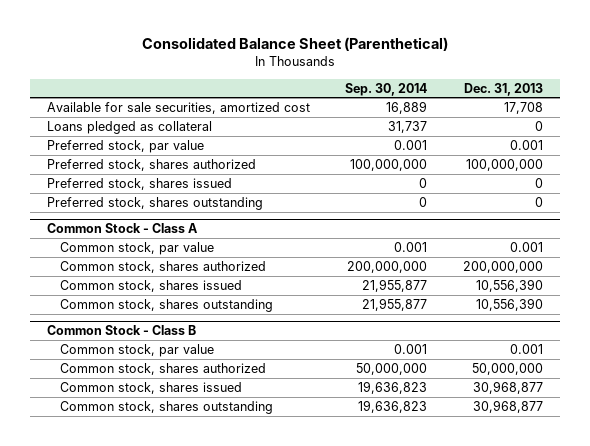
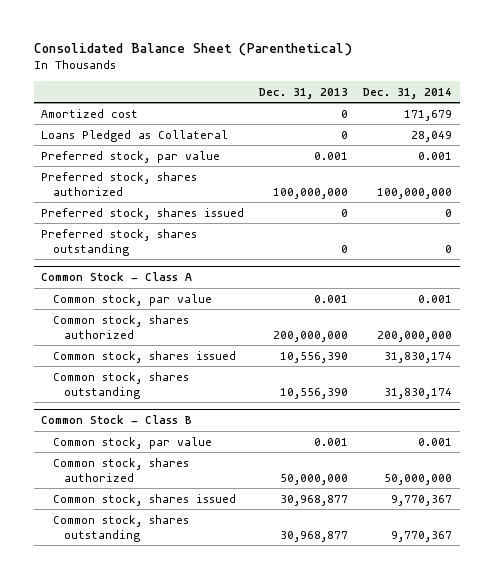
- | Sep. 30, 2014 | Dec. 31, 2013
+ | Dec. 31, 2013 | Dec. 31, 2014
- Available for sale securities, amortized cost | 16,889 | 17,708
- Loans pledged as collateral | 31,737 | 0
+ Amortized cost | 0 | 171,679
+ Loans Pledged as Collateral | 0 | 28,049

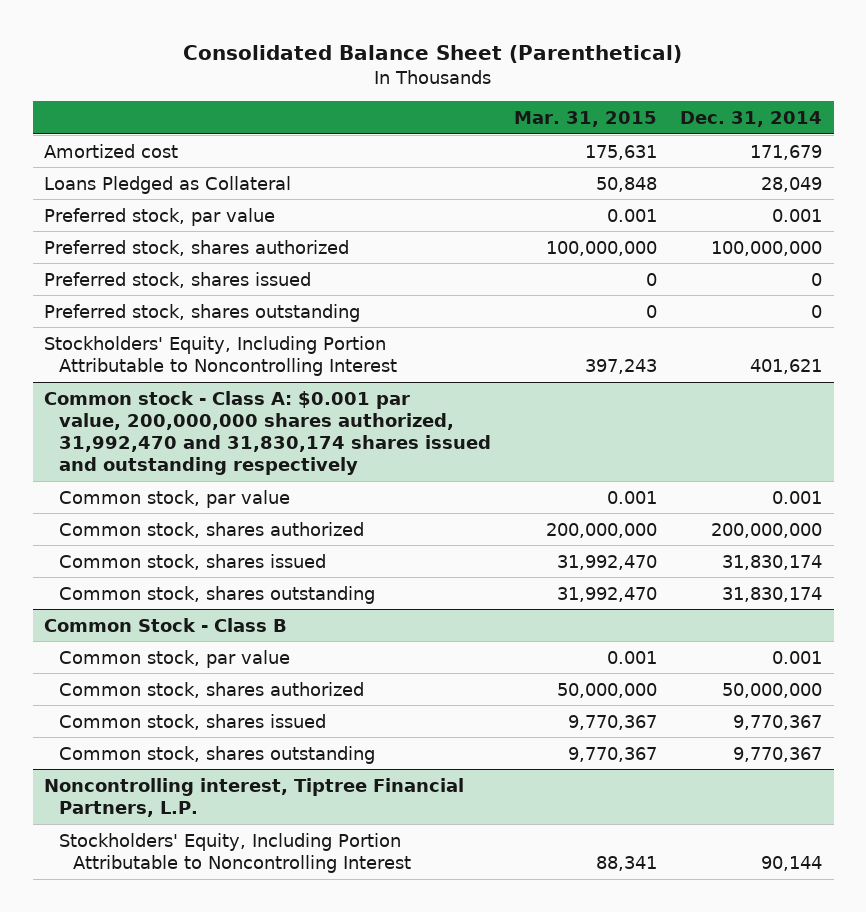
- | Dec. 31, 2013 | Dec. 31, 2014
+ | Mar. 31, 2015 | Dec. 31, 2014
- Common Stock - Class A
+ Stockholders' Equity, Including Portion Attributable to Noncontrolling Interest | 397,243 | 401,621
+ Common stock - Class A: $0.001 par value, 200,000,000 shares authorized, 31,992,470 and 31,830,174 shares issued and outstanding respectively
+ Noncontrolling interest, Tiptree Financial Partners, L.P.
+ Stockholders' Equity, Including Portion Attributable to Noncontrolling Interest | 88,341 | 90,144

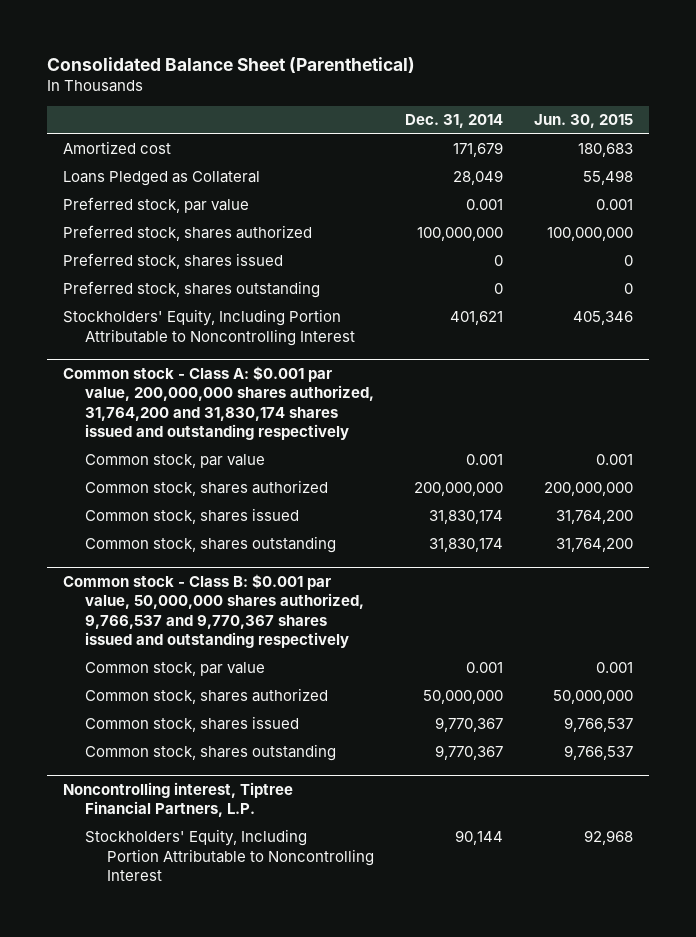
- | Mar. 31, 2015 | Dec. 31, 2014
+ | Dec. 31, 2014 | Jun. 30, 2015
- Common stock - Class A: $0.001 par value, 200,000,000 shares authorized, 31,992,470 and 31,830,174 shares issued and outstanding respectively
+ Common stock - Class A: $0.001 par value, 200,000,000 shares authorized, 31,764,200 and 31,830,174 shares issued and outstanding respectively
- Common Stock - Class B
+ Common stock - Class B: $0.001 par value, 50,000,000 shares authorized, 9,766,537 and 9,770,367 shares issued and outstanding respectively

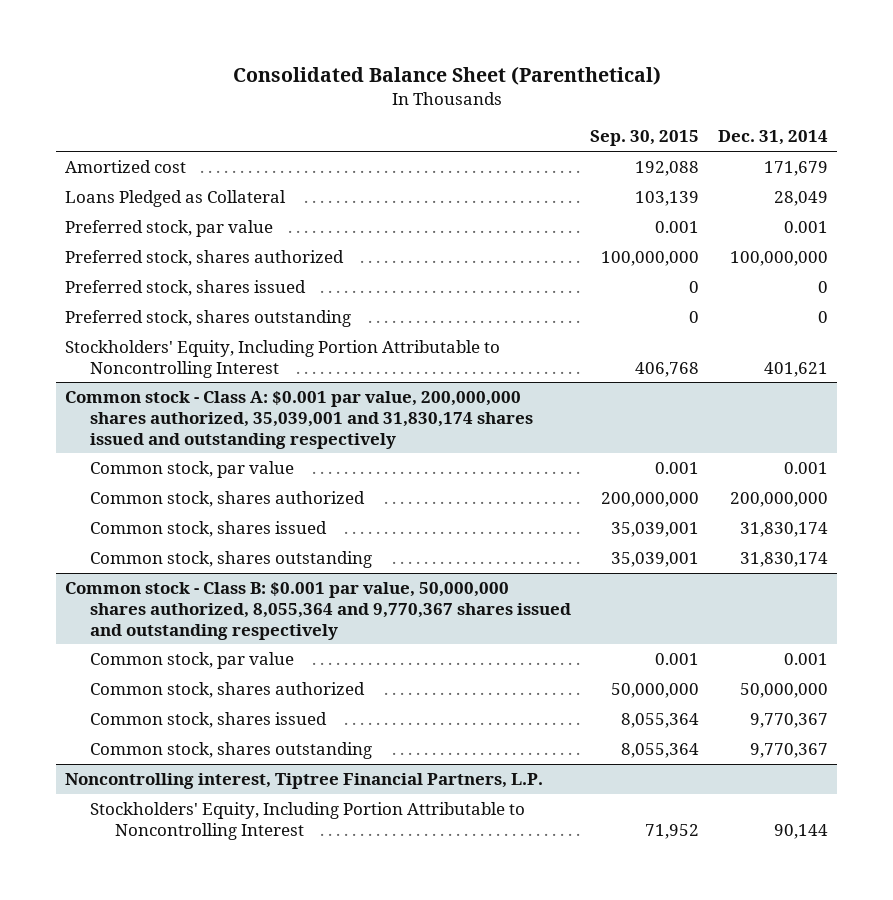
- | Dec. 31, 2014 | Jun. 30, 2015
+ | Sep. 30, 2015 | Dec. 31, 2014
- Common stock - Class A: $0.001 par value, 200,000,000 shares authorized, 31,764,200 and 31,830,174 shares issued and outstanding respectively
+ Common stock - Class A: $0.001 par value, 200,000,000 shares authorized, 35,039,001 and 31,830,174 shares issued and outstanding respectively
- Common stock - Class B: $0.001 par value, 50,000,000 shares authorized, 9,766,537 and 9,770,367 shares issued and outstanding respectively
+ Common stock - Class B: $0.001 par value, 50,000,000 shares authorized, 8,055,364 and 9,770,367 shares issued and outstanding respectively

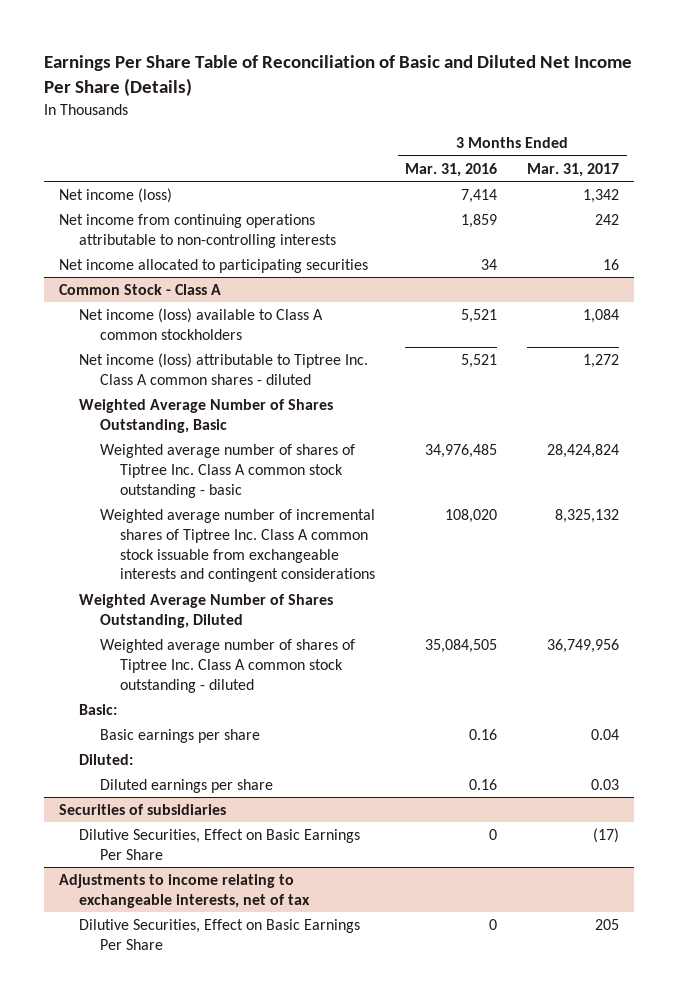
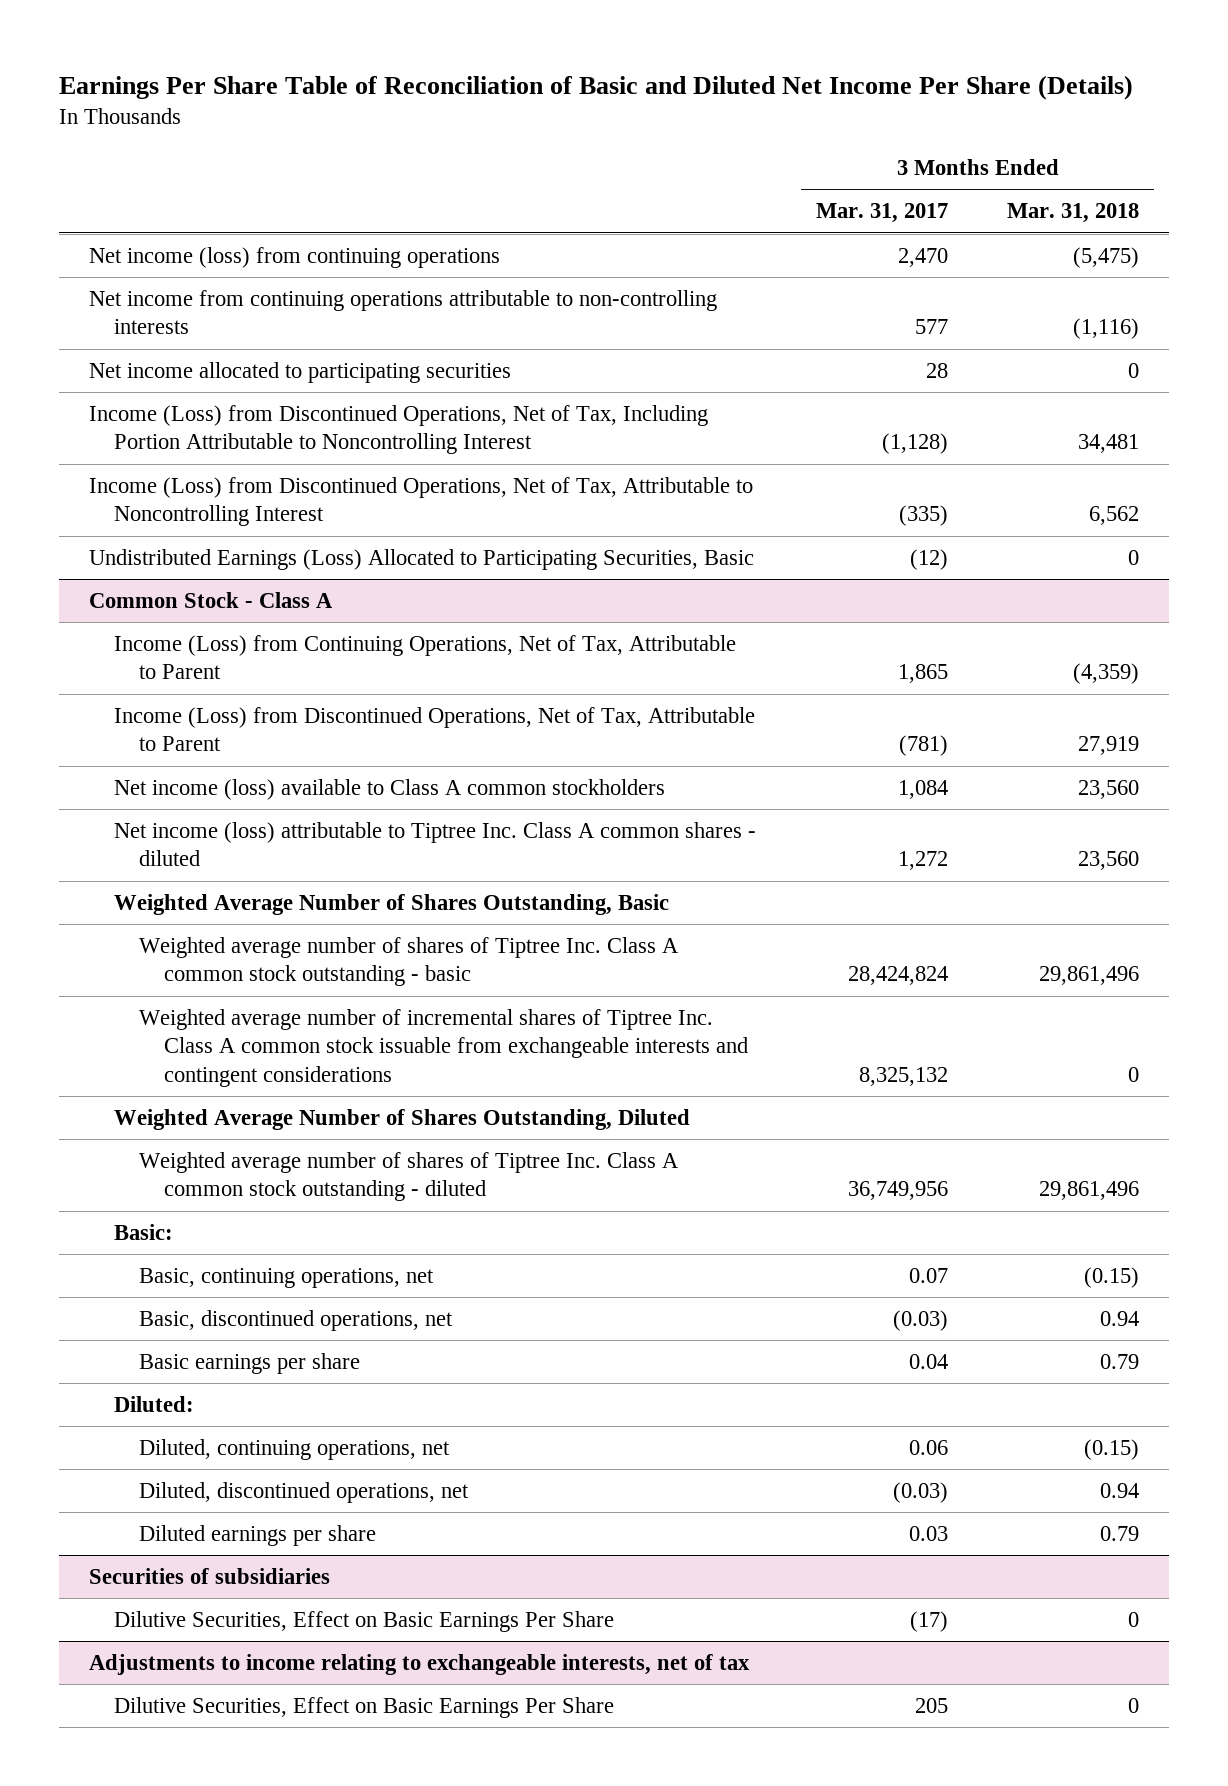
- | 3 Months Ended Mar. 31, 2016 | 3 Months Ended Mar. 31, 2017
+ | 3 Months Ended Mar. 31, 2017 | 3 Months Ended Mar. 31, 2018
- Net income (loss) | 7,414 | 1,342
- Net income from continuing operations attributable to non-controlling interests | 1,859 | 242
- Net income allocated to participating securities | 34 | 16
+ Net income (loss) from continuing operations | 2,470 | (5,475)
+ Net income from continuing operations attributable to non-controlling interests | 577 | (1,116)
+ Net income allocated to participating securities | 28 | 0
+ Income (Loss) from Discontinued Operations, Net of Tax, Including Portion Attributable to Noncontrolling Interest | (1,128) | 34,481
+ Income (Loss) from Discontinued Operations, Net of Tax, Attributable to Noncontrolling Interest | (335) | 6,562
+ Undistributed Earnings (Loss) Allocated to Participating Securities, Basic | (12) | 0
@ Common Stock - Class A
+ Income (Loss) from Continuing Operations, Net of Tax, Attributable to Parent | 1,865 | (4,359)
+ Income (Loss) from Discontinued Operations, Net of Tax, Attributable to Parent | (781) | 27,919
+ Basic, continuing operations, net | 0.07 | (0.15)
+ Basic, discontinued operations, net | (0.03) | 0.94
+ Diluted, continuing operations, net | 0.06 | (0.15)
+ Diluted, discontinued operations, net | (0.03) | 0.94

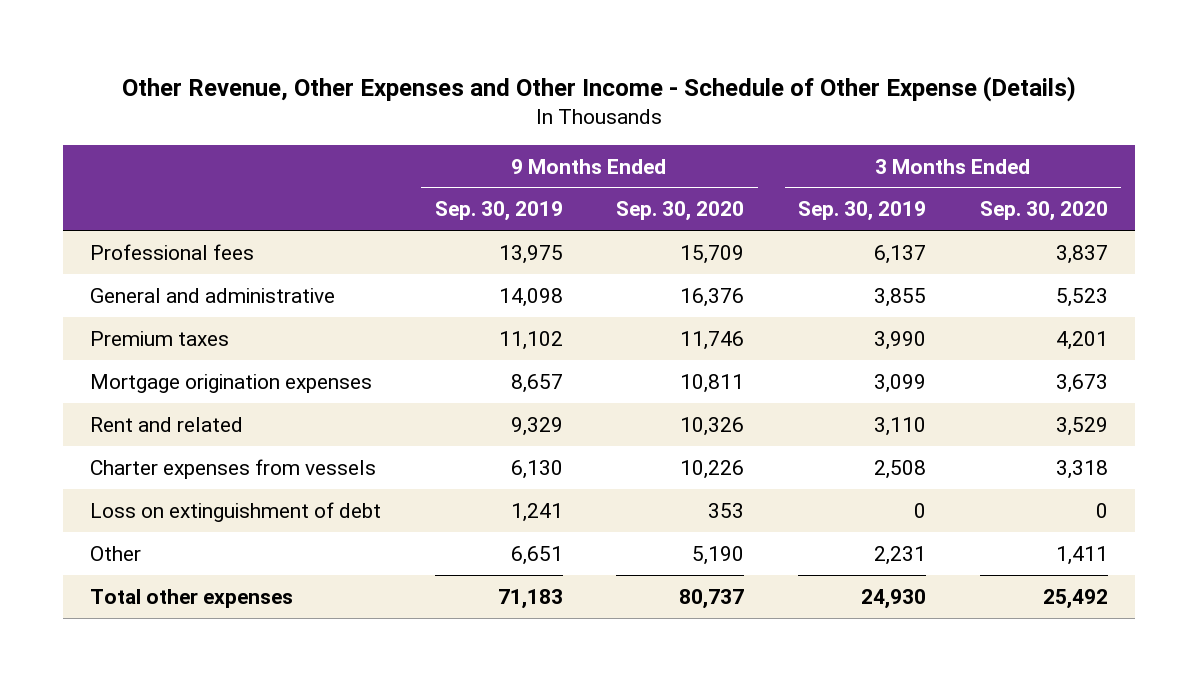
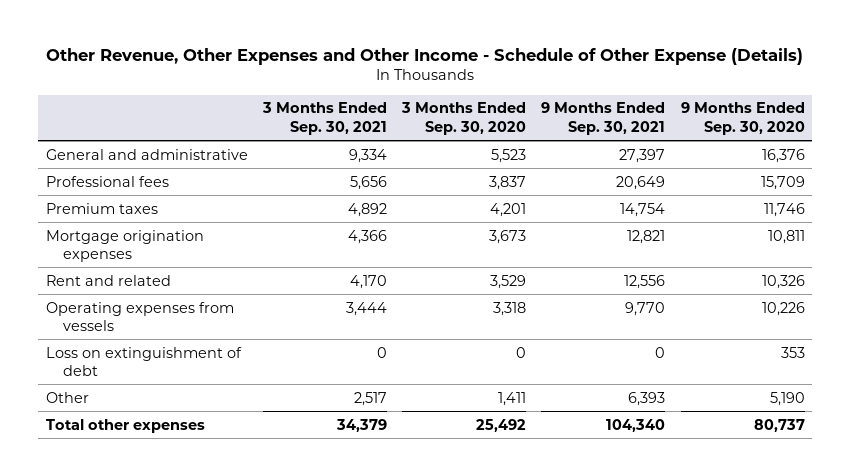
- | 9 Months Ended Sep. 30, 2019 | 9 Months Ended Sep. 30, 2020 | 3 Months Ended Sep. 30, 2019 | 3 Months Ended Sep. 30, 2020
+ | 3 Months Ended Sep. 30, 2021 | 3 Months Ended Sep. 30, 2020 | 9 Months Ended Sep. 30, 2021 | 9 Months Ended Sep. 30, 2020
moved down: Professional fees | 5,656 | 3,837 | 20,649 | 15,709
- Charter expenses from vessels | 6,130 | 10,226 | 2,508 | 3,318
+ Operating expenses from vessels | 3,444 | 3,318 | 9,770 | 10,226

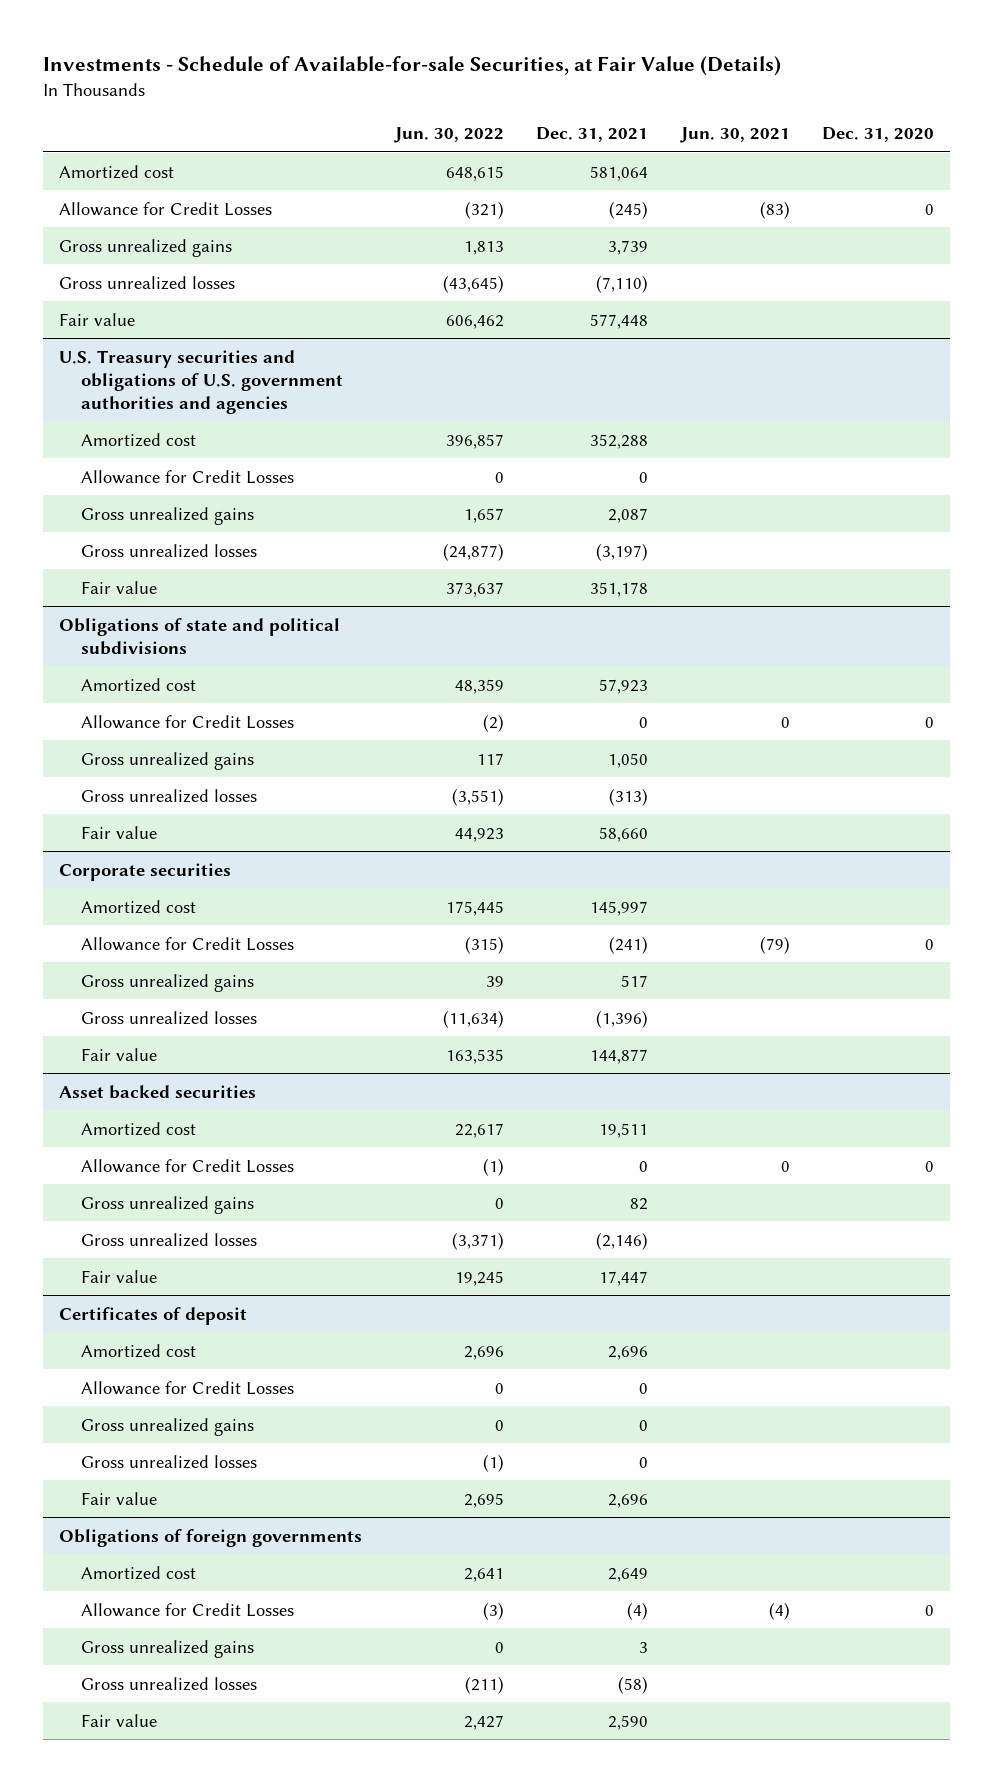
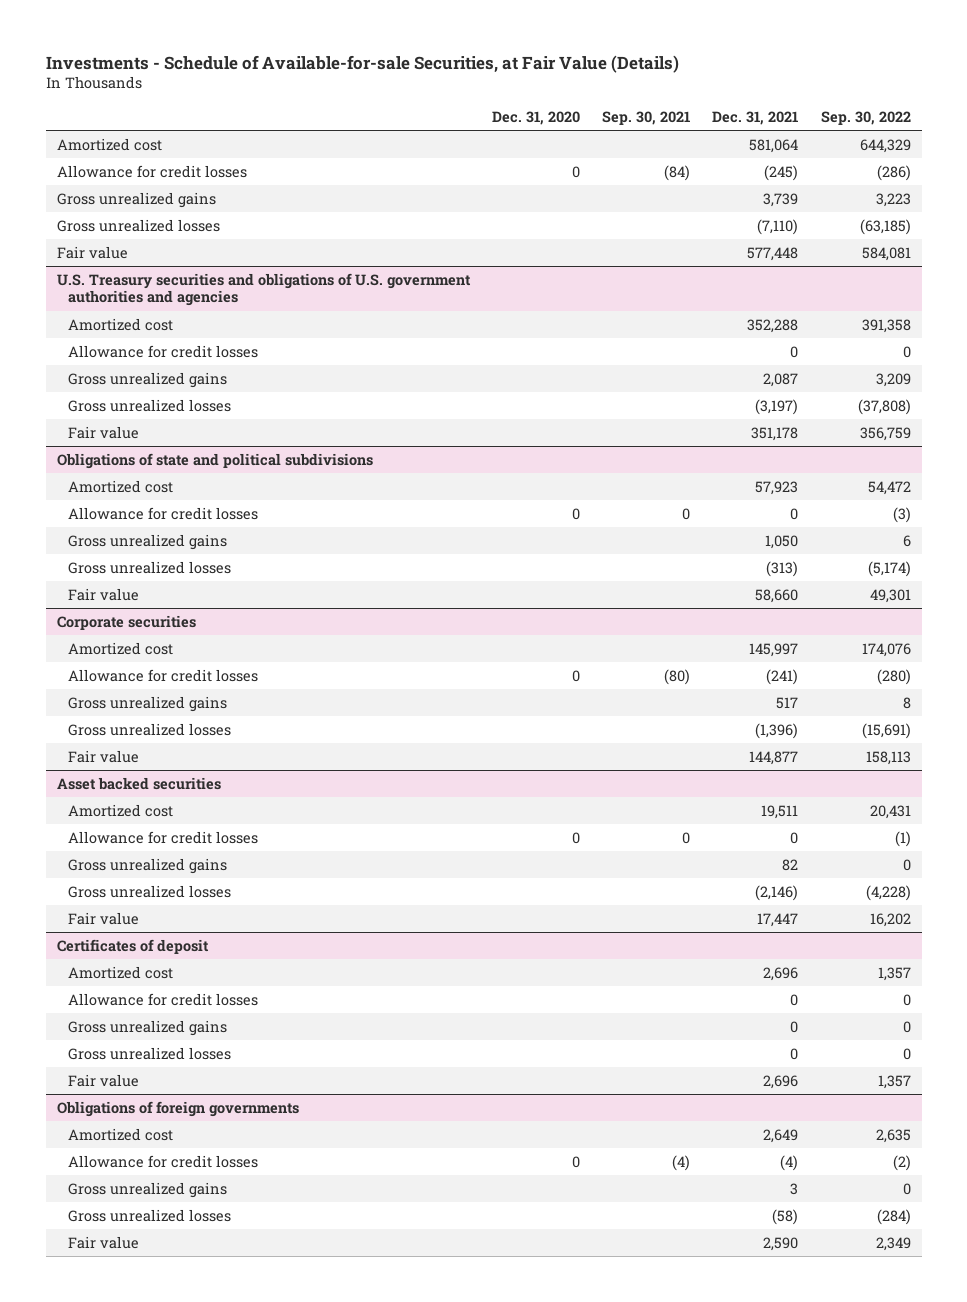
- | Jun. 30, 2022 | Dec. 31, 2021 | Jun. 30, 2021 | Dec. 31, 2020
+ | Dec. 31, 2020 | Sep. 30, 2021 | Dec. 31, 2021 | Sep. 30, 2022
- Allowance for Credit Losses | (321) | (245) | (83) | 0
+ Allowance for credit losses | 0 | (84) | (245) | (286)
@ U.S. Treasury securities and obligations of U.S. government authorities and agencies
- Allowance for Credit Losses | 0 | 0 | |
+ Allowance for credit losses | | | 0 | 0
@ Obligations of state and political subdivisions
- Allowance for Credit Losses | (2) | 0 | 0 | 0
+ Allowance for credit losses | 0 | 0 | 0 | (3)
@ Corporate securities
- Allowance for Credit Losses | (315) | (241) | (79) | 0
+ Allowance for credit losses | 0 | (80) | (241) | (280)
@ Asset backed securities
- Allowance for Credit Losses | (1) | 0 | 0 | 0
+ Allowance for credit losses | 0 | 0 | 0 | (1)
@ Certificates of deposit
- Allowance for Credit Losses | 0 | 0 | |
+ Allowance for credit losses | | | 0 | 0
@ Obligations of foreign governments
- Allowance for Credit Losses | (3) | (4) | (4) | 0
+ Allowance for credit losses | 0 | (4) | (4) | (2)

